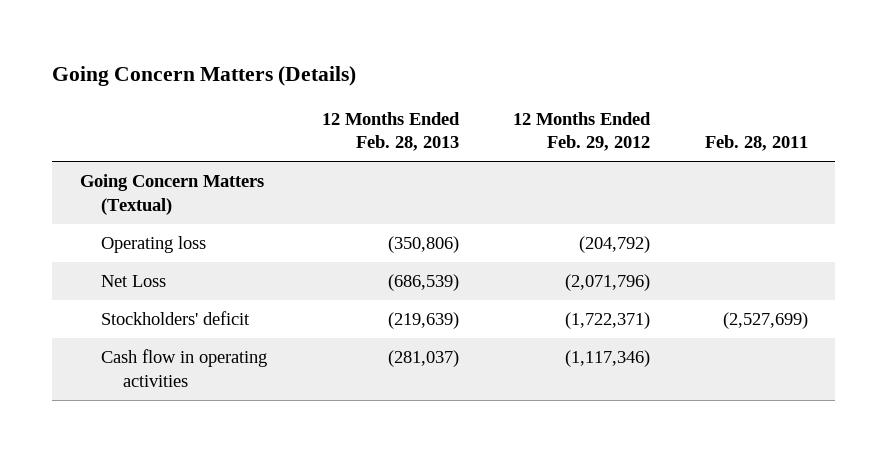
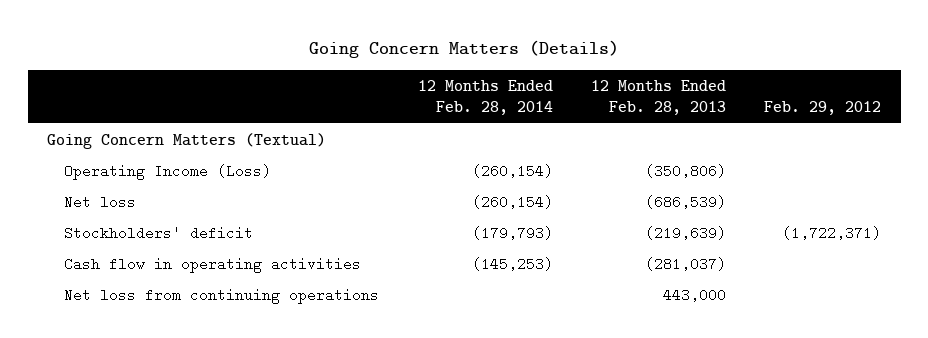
- | 12 Months Ended Feb. 28, 2013 | 12 Months Ended Feb. 29, 2012 | Feb. 28, 2011
+ | 12 Months Ended Feb. 28, 2014 | 12 Months Ended Feb. 28, 2013 | Feb. 29, 2012
- Operating loss | (350,806) | (204,792) |
- Net Loss | (686,539) | (2,071,796) |
+ Operating Income (Loss) | (260,154) | (350,806) |
+ Net loss | (260,154) | (686,539) |
+ Net loss from continuing operations | | 443,000 |

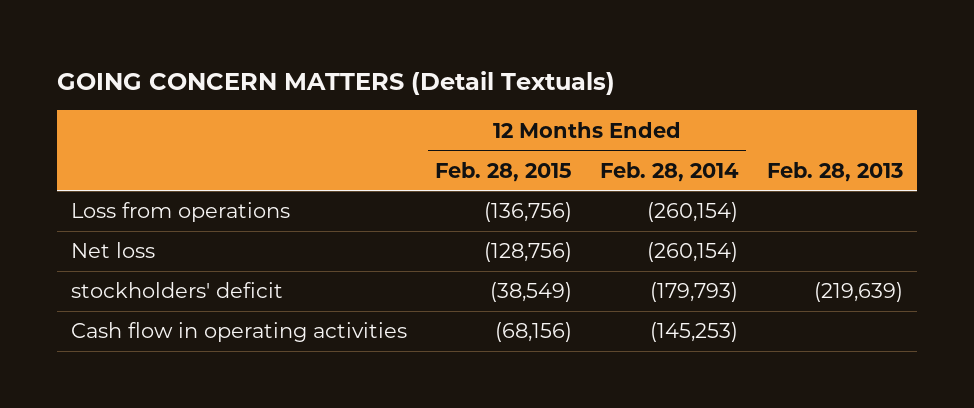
- Going Concern Matters (Details)
+ GOING CONCERN MATTERS (Detail Textuals)
- | 12 Months Ended Feb. 28, 2014 | 12 Months Ended Feb. 28, 2013 | Feb. 29, 2012
+ | 12 Months Ended Feb. 28, 2015 | 12 Months Ended Feb. 28, 2014 | Feb. 28, 2013
- Going Concern Matters (Textual)
- Operating Income (Loss) | (260,154) | (350,806) |
+ Loss from operations | (136,756) | (260,154) |
- Stockholders' deficit | (179,793) | (219,639) | (1,722,371)
+ stockholders' deficit | (38,549) | (179,793) | (219,639)
- Net loss from continuing operations | | 443,000 |

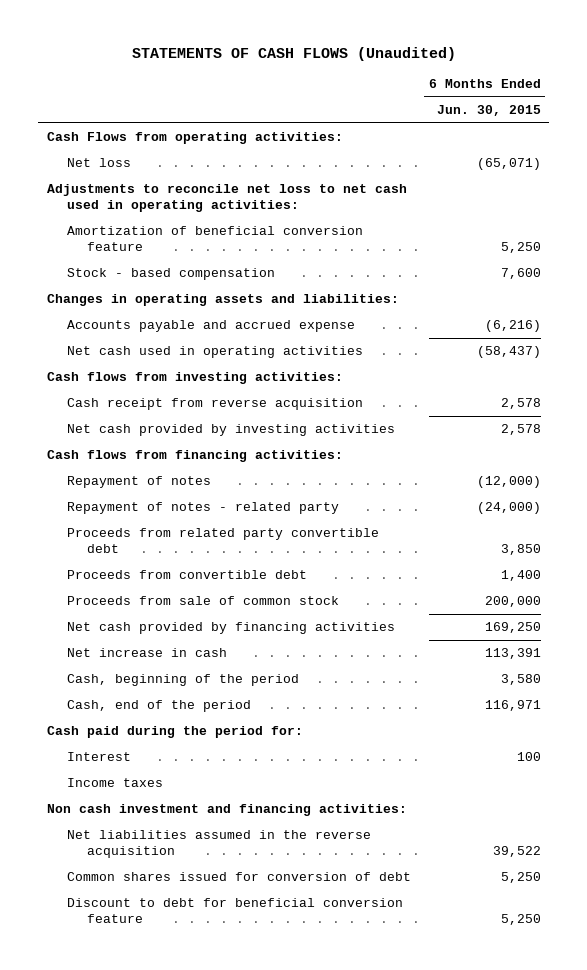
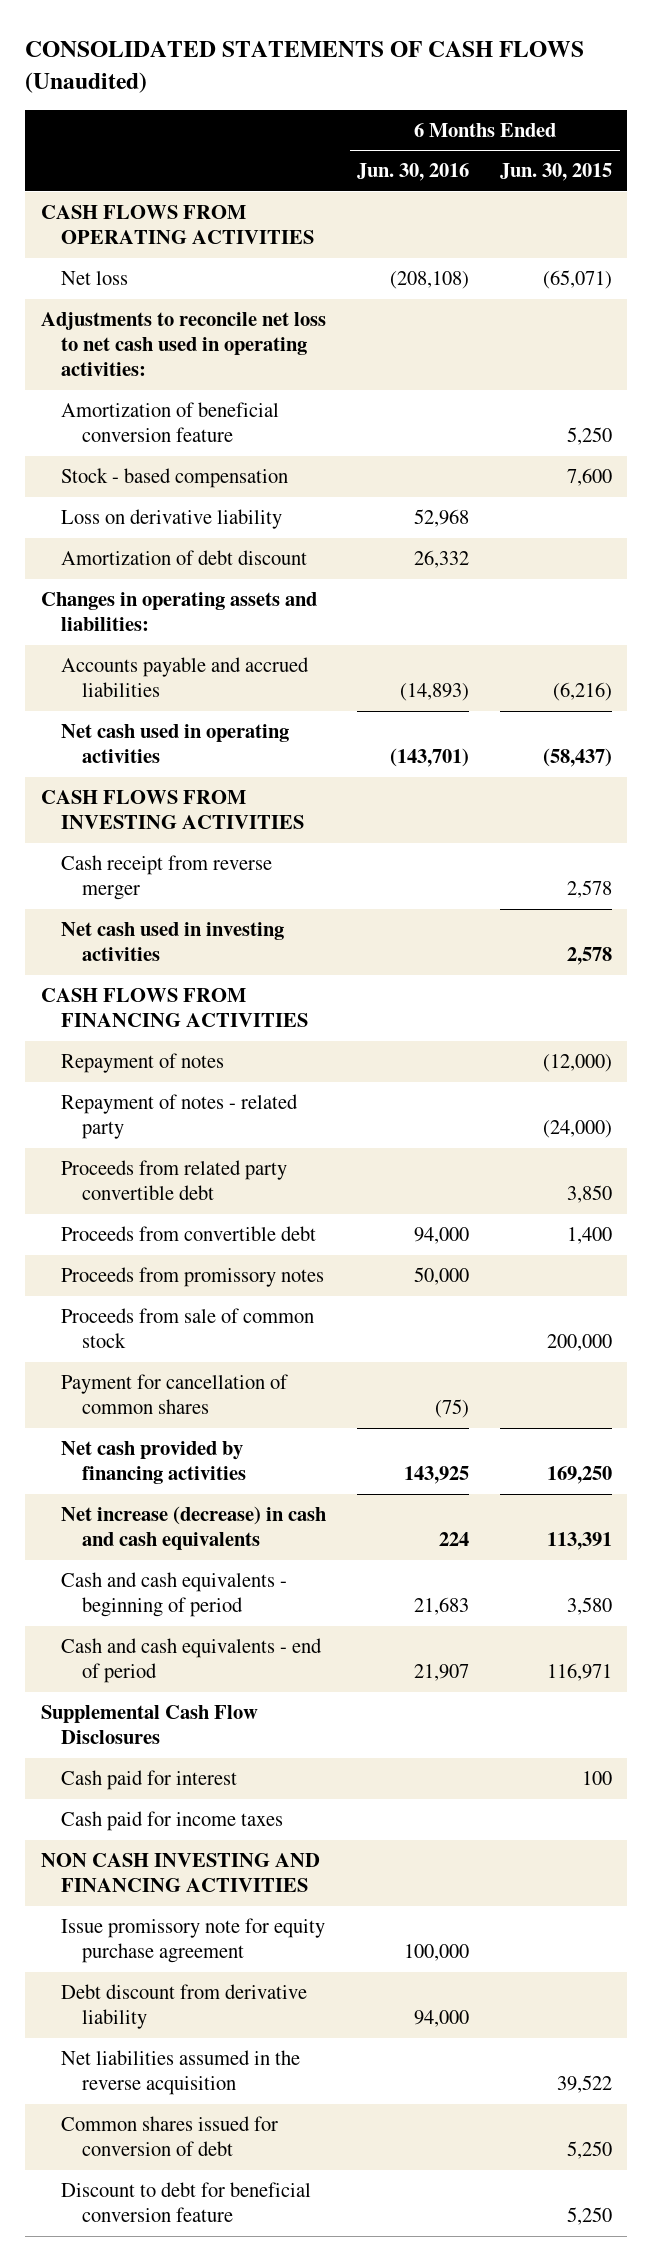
- STATEMENTS OF CASH FLOWS (Unaudited)
+ CONSOLIDATED STATEMENTS OF CASH FLOWS (Unaudited)
- | 6 Months Ended Jun. 30, 2015
+ | 6 Months Ended Jun. 30, 2016 | 6 Months Ended Jun. 30, 2015
- Cash Flows from operating activities:
+ CASH FLOWS FROM OPERATING ACTIVITIES
+ Loss on derivative liability | 52,968 |
+ Amortization of debt discount | 26,332 |
- Accounts payable and accrued expense | (6,216)
+ Accounts payable and accrued liabilities | (14,893) | (6,216)
- Cash flows from investing activities:
- Cash receipt from reverse acquisition | 2,578
- Net cash provided by investing activities | 2,578
- Cash flows from financing activities:
+ CASH FLOWS FROM INVESTING ACTIVITIES
+ Cash receipt from reverse merger | | 2,578
+ Net cash used in investing activities | | 2,578
+ CASH FLOWS FROM FINANCING ACTIVITIES
+ Proceeds from promissory notes | 50,000 |
+ Payment for cancellation of common shares | (75) |
- Net increase in cash | 113,391
- Cash, beginning of the period | 3,580
- Cash, end of the period | 116,971
- Cash paid during the period for:
- Interest | 100
- Income taxes
- Non cash investment and financing activities:
+ Net increase (decrease) in cash and cash equivalents | 224 | 113,391
+ Cash and cash equivalents - beginning of period | 21,683 | 3,580
+ Cash and cash equivalents - end of period | 21,907 | 116,971
+ Supplemental Cash Flow Disclosures
+ Cash paid for interest | | 100
+ Cash paid for income taxes
+ NON CASH INVESTING AND FINANCING ACTIVITIES
+ Issue promissory note for equity purchase agreement | 100,000 |
+ Debt discount from derivative liability | 94,000 |

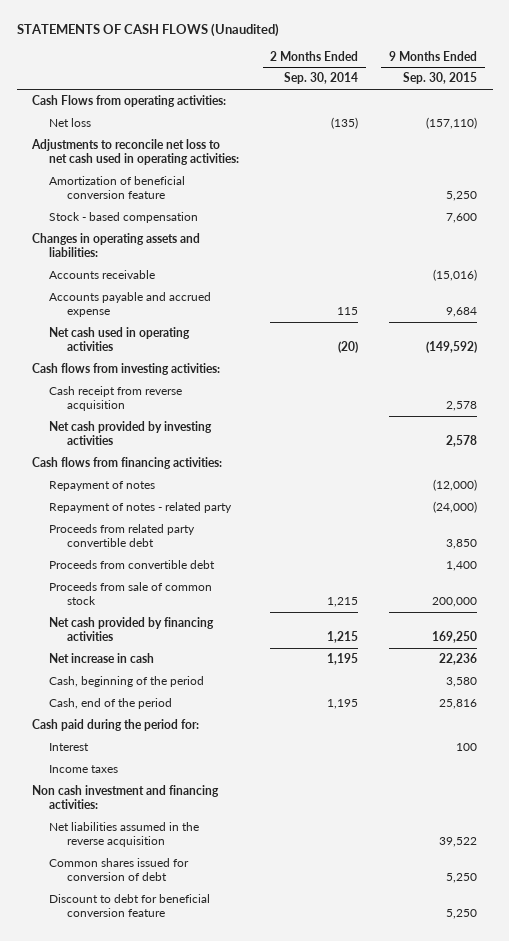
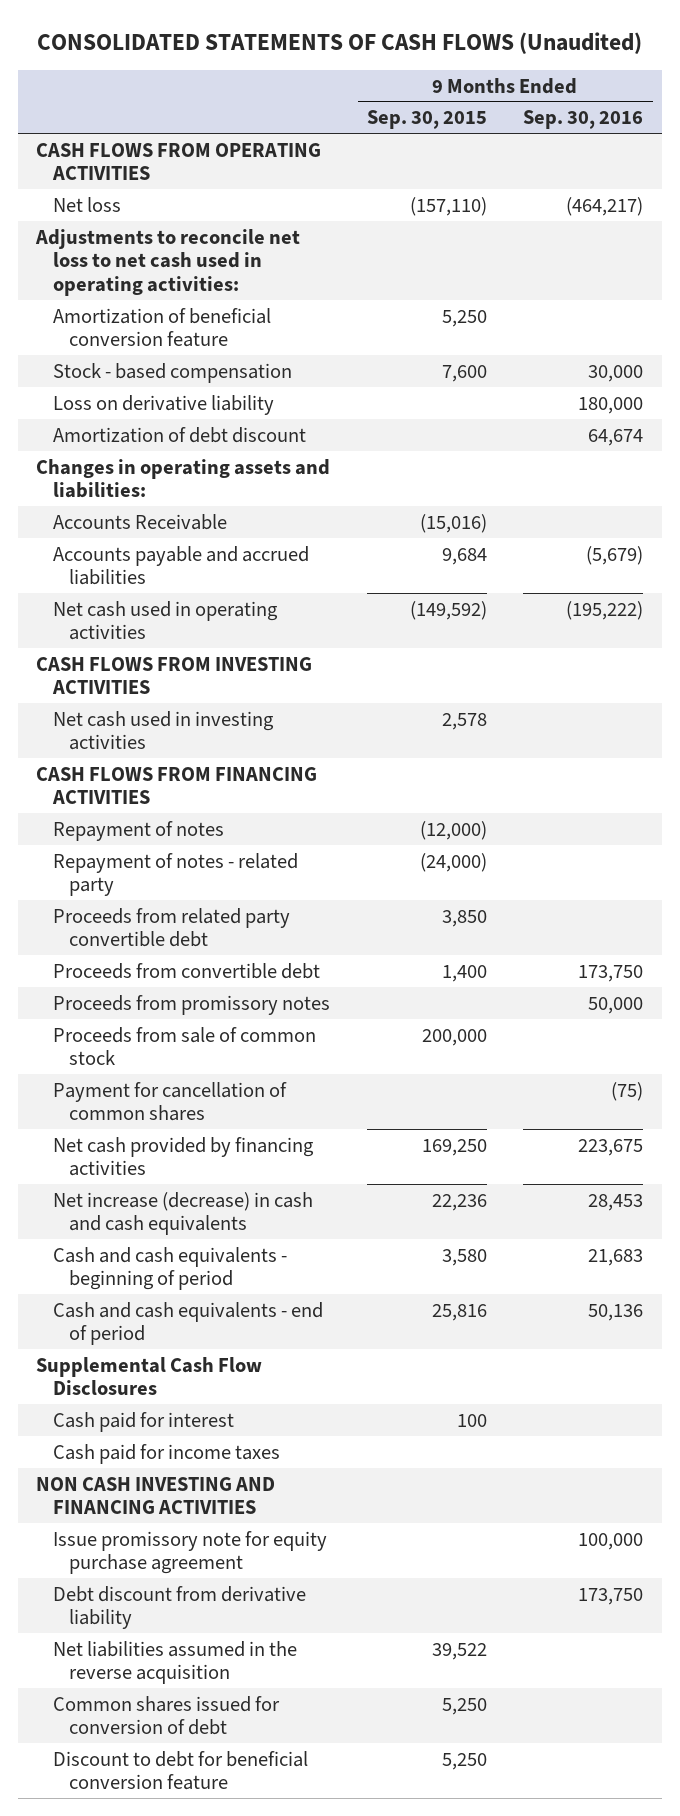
- STATEMENTS OF CASH FLOWS (Unaudited)
+ CONSOLIDATED STATEMENTS OF CASH FLOWS (Unaudited)
- | 2 Months Ended Sep. 30, 2014 | 9 Months Ended Sep. 30, 2015
+ | 9 Months Ended Sep. 30, 2015 | 9 Months Ended Sep. 30, 2016
- Cash Flows from operating activities:
+ CASH FLOWS FROM OPERATING ACTIVITIES
+ Loss on derivative liability | | 180,000
+ Amortization of debt discount | | 64,674
- Accounts receivable | | (15,016)
- Accounts payable and accrued expense | 115 | 9,684
+ Accounts Receivable | (15,016) |
+ Accounts payable and accrued liabilities | 9,684 | (5,679)
- Cash flows from investing activities:
- Cash receipt from reverse acquisition | | 2,578
- Net cash provided by investing activities | | 2,578
- Cash flows from financing activities:
+ CASH FLOWS FROM INVESTING ACTIVITIES
+ Net cash used in investing activities | 2,578 |
+ CASH FLOWS FROM FINANCING ACTIVITIES
+ Proceeds from promissory notes | | 50,000
+ Payment for cancellation of common shares | | (75)
- Net increase in cash | 1,195 | 22,236
- Cash, beginning of the period | | 3,580
- Cash, end of the period | 1,195 | 25,816
- Cash paid during the period for:
- Interest | | 100
- Income taxes
- Non cash investment and financing activities:
+ Net increase (decrease) in cash and cash equivalents | 22,236 | 28,453
+ Cash and cash equivalents - beginning of period | 3,580 | 21,683
+ Cash and cash equivalents - end of period | 25,816 | 50,136
+ Supplemental Cash Flow Disclosures
+ Cash paid for interest | 100 |
+ Cash paid for income taxes
+ NON CASH INVESTING AND FINANCING ACTIVITIES
+ Issue promissory note for equity purchase agreement | | 100,000
+ Debt discount from derivative liability | | 173,750

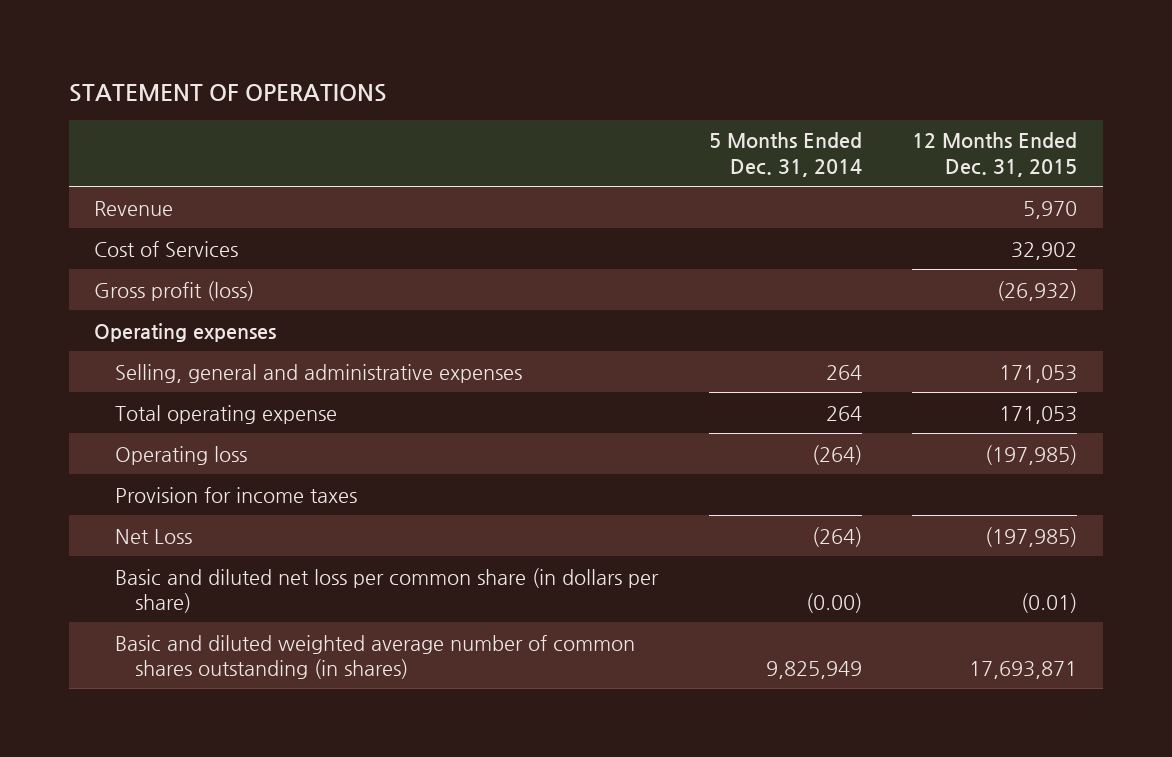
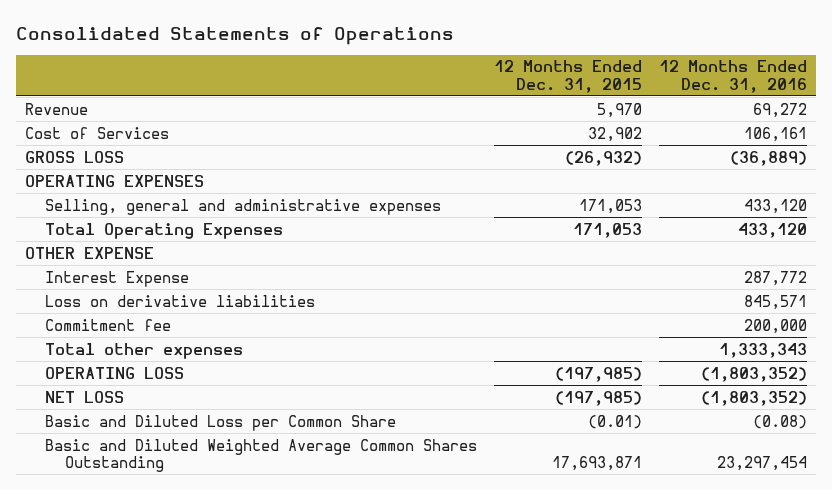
- STATEMENT OF OPERATIONS
+ Consolidated Statements of Operations
- | 5 Months Ended Dec. 31, 2014 | 12 Months Ended Dec. 31, 2015
+ | 12 Months Ended Dec. 31, 2015 | 12 Months Ended Dec. 31, 2016
- Gross profit (loss) | | (26,932)
- Operating expenses
+ GROSS LOSS | (26,932) | (36,889)
+ OPERATING EXPENSES
- Total operating expense | 264 | 171,053
- Operating loss | (264) | (197,985)
- Provision for income taxes
- Net Loss | (264) | (197,985)
- Basic and diluted net loss per common share (in dollars per share) | (0.00) | (0.01)
- Basic and diluted weighted average number of common shares outstanding (in shares) | 9,825,949 | 17,693,871
+ Total Operating Expenses | 171,053 | 433,120
+ OTHER EXPENSE
+ Interest Expense | | 287,772
+ Loss on derivative liabilities | | 845,571
+ Commitment fee | | 200,000
+ Total other expenses | | 1,333,343
+ OPERATING LOSS | (197,985) | (1,803,352)
+ NET LOSS | (197,985) | (1,803,352)
+ Basic and Diluted Loss per Common Share | (0.01) | (0.08)
+ Basic and Diluted Weighted Average Common Shares Outstanding | 17,693,871 | 23,297,454

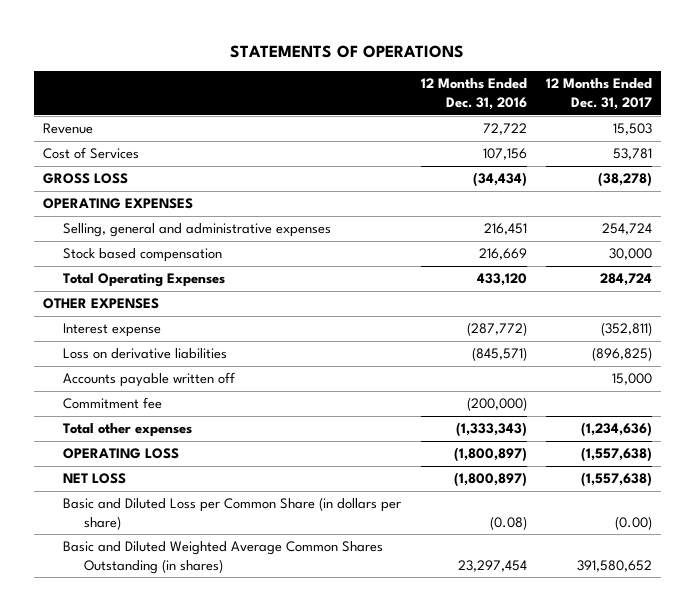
- Consolidated Statements of Operations
+ STATEMENTS OF OPERATIONS
- | 12 Months Ended Dec. 31, 2015 | 12 Months Ended Dec. 31, 2016
+ | 12 Months Ended Dec. 31, 2016 | 12 Months Ended Dec. 31, 2017
- Revenue | 5,970 | 69,272
- Cost of Services | 32,902 | 106,161
- GROSS LOSS | (26,932) | (36,889)
+ Revenue | 72,722 | 15,503
+ Cost of Services | 107,156 | 53,781
+ GROSS LOSS | (34,434) | (38,278)
- Selling, general and administrative expenses | 171,053 | 433,120
+ Selling, general and administrative expenses | 216,451 | 254,724
+ Stock based compensation | 216,669 | 30,000
- OTHER EXPENSE
- Interest Expense | | 287,772
- Loss on derivative liabilities | | 845,571
- Commitment fee | | 200,000
- Total other expenses | | 1,333,343
- OPERATING LOSS | (197,985) | (1,803,352)
- NET LOSS | (197,985) | (1,803,352)
- Basic and Diluted Loss per Common Share | (0.01) | (0.08)
- Basic and Diluted Weighted Average Common Shares Outstanding | 17,693,871 | 23,297,454
+ OTHER EXPENSES
+ Interest expense | (287,772) | (352,811)
+ Loss on derivative liabilities | (845,571) | (896,825)
+ Accounts payable written off | | 15,000
+ Commitment fee | (200,000) |
+ Total other expenses | (1,333,343) | (1,234,636)
+ OPERATING LOSS | (1,800,897) | (1,557,638)
+ NET LOSS | (1,800,897) | (1,557,638)
+ Basic and Diluted Loss per Common Share (in dollars per share) | (0.08) | (0.00)
+ Basic and Diluted Weighted Average Common Shares Outstanding (in shares) | 23,297,454 | 391,580,652

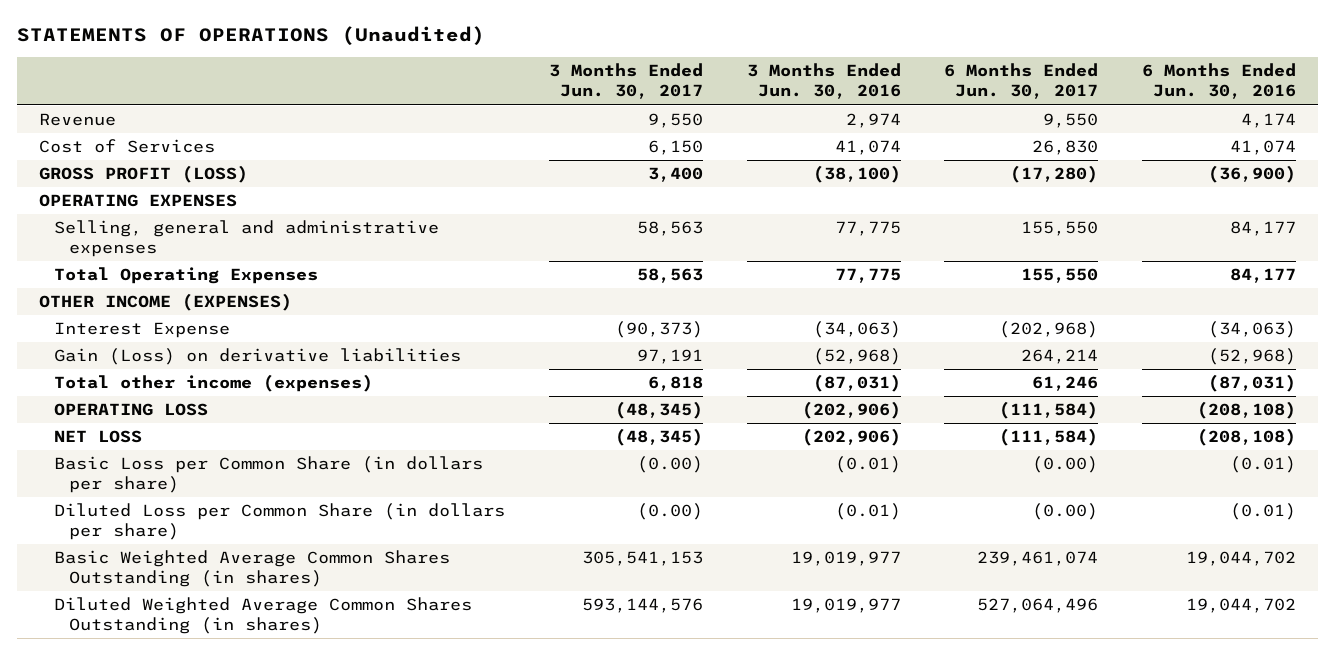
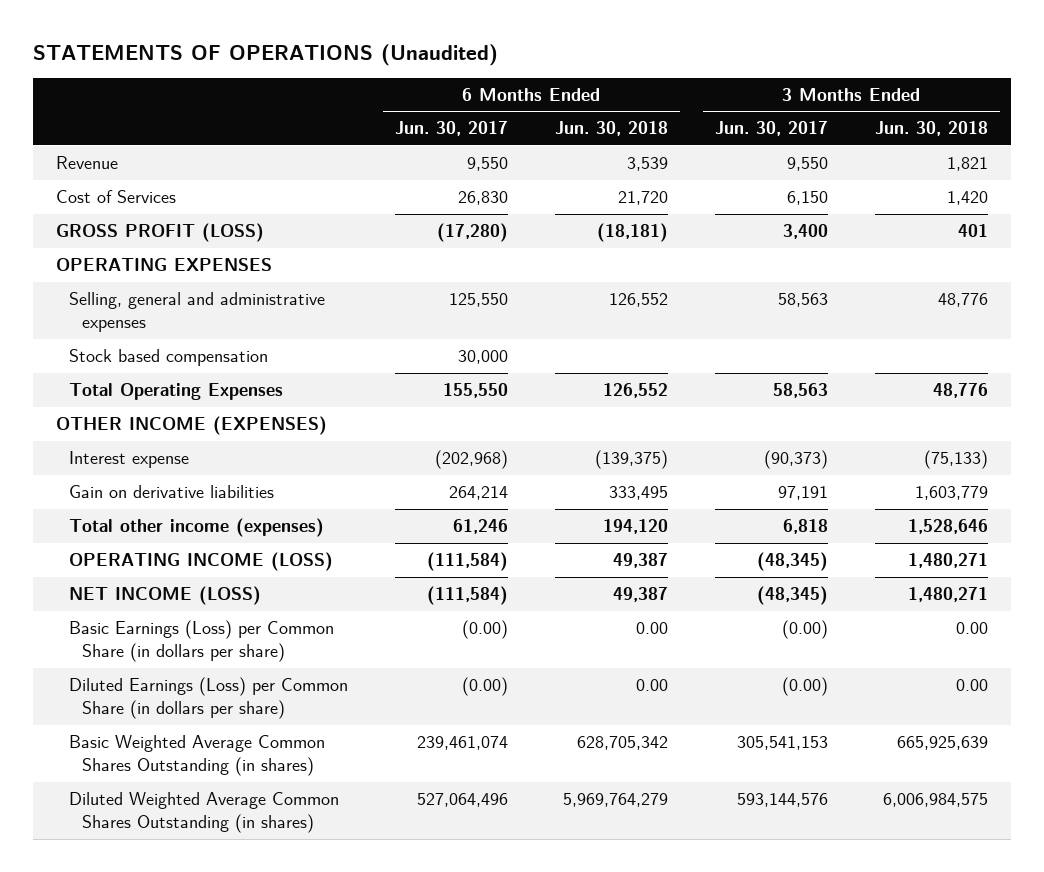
- | 3 Months Ended Jun. 30, 2017 | 3 Months Ended Jun. 30, 2016 | 6 Months Ended Jun. 30, 2017 | 6 Months Ended Jun. 30, 2016
+ | 6 Months Ended Jun. 30, 2017 | 6 Months Ended Jun. 30, 2018 | 3 Months Ended Jun. 30, 2017 | 3 Months Ended Jun. 30, 2018
- Selling, general and administrative expenses | 58,563 | 77,775 | 155,550 | 84,177
+ Selling, general and administrative expenses | 125,550 | 126,552 | 58,563 | 48,776
+ Stock based compensation | 30,000 | | |
- Interest Expense | (90,373) | (34,063) | (202,968) | (34,063)
- Gain (Loss) on derivative liabilities | 97,191 | (52,968) | 264,214 | (52,968)
+ Interest expense | (202,968) | (139,375) | (90,373) | (75,133)
+ Gain on derivative liabilities | 264,214 | 333,495 | 97,191 | 1,603,779
- OPERATING LOSS | (48,345) | (202,906) | (111,584) | (208,108)
- NET LOSS | (48,345) | (202,906) | (111,584) | (208,108)
- Basic Loss per Common Share (in dollars per share) | (0.00) | (0.01) | (0.00) | (0.01)
- Diluted Loss per Common Share (in dollars per share) | (0.00) | (0.01) | (0.00) | (0.01)
+ OPERATING INCOME (LOSS) | (111,584) | 49,387 | (48,345) | 1,480,271
+ NET INCOME (LOSS) | (111,584) | 49,387 | (48,345) | 1,480,271
+ Basic Earnings (Loss) per Common Share (in dollars per share) | (0.00) | 0.00 | (0.00) | 0.00
+ Diluted Earnings (Loss) per Common Share (in dollars per share) | (0.00) | 0.00 | (0.00) | 0.00

